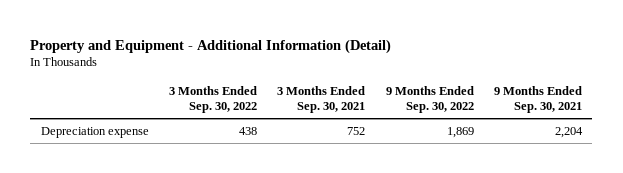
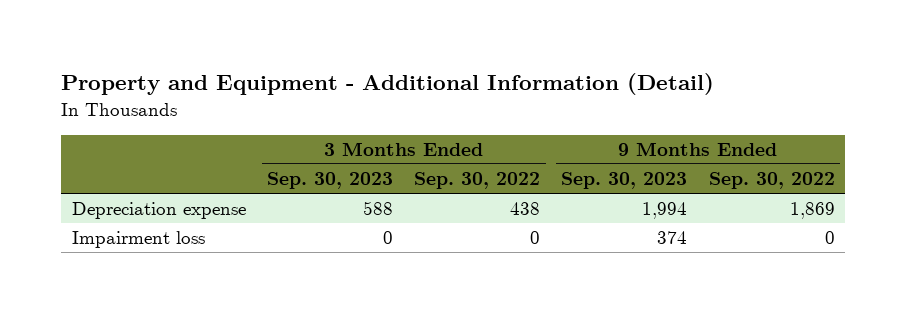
- | 3 Months Ended Sep. 30, 2022 | 3 Months Ended Sep. 30, 2021 | 9 Months Ended Sep. 30, 2022 | 9 Months Ended Sep. 30, 2021
+ | 3 Months Ended Sep. 30, 2023 | 3 Months Ended Sep. 30, 2022 | 9 Months Ended Sep. 30, 2023 | 9 Months Ended Sep. 30, 2022
+ Impairment loss | 0 | 0 | 374 | 0

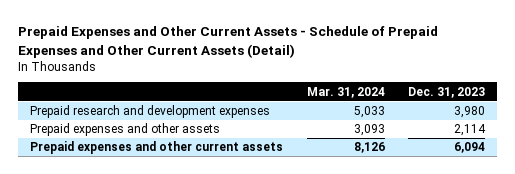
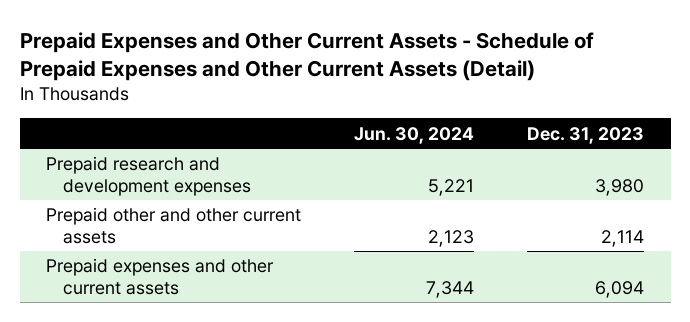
- | Mar. 31, 2024 | Dec. 31, 2023
+ | Jun. 30, 2024 | Dec. 31, 2023
- Prepaid expenses and other assets | 3,093 | 2,114
+ Prepaid other and other current assets | 2,123 | 2,114

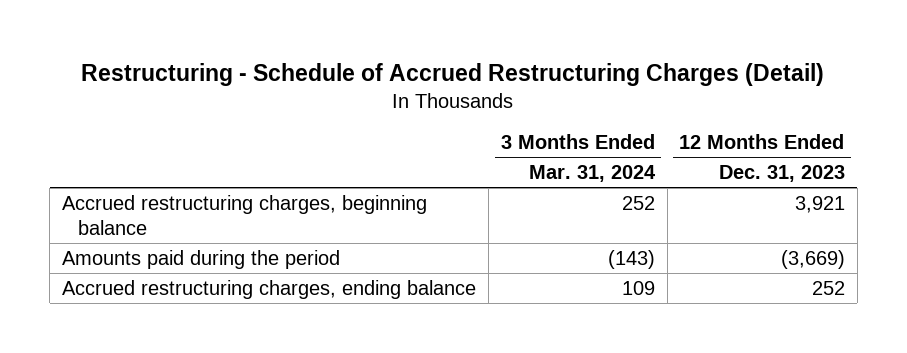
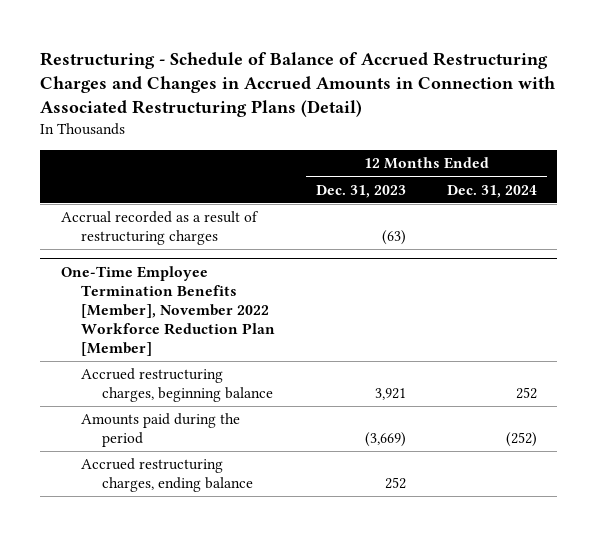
- Restructuring - Schedule of Accrued Restructuring Charges (Detail)
+ Restructuring - Schedule of Balance of Accrued Restructuring Charges and Changes in Accrued Amounts in Connection with Associated Restructuring Plans (Detail)
- | 3 Months Ended Mar. 31, 2024 | 12 Months Ended Dec. 31, 2023
+ | 12 Months Ended Dec. 31, 2023 | 12 Months Ended Dec. 31, 2024
+ Accrual recorded as a result of restructuring charges | (63) |
+ One-Time Employee Termination Benefits [Member], November 2022 Workforce Reduction Plan [Member]

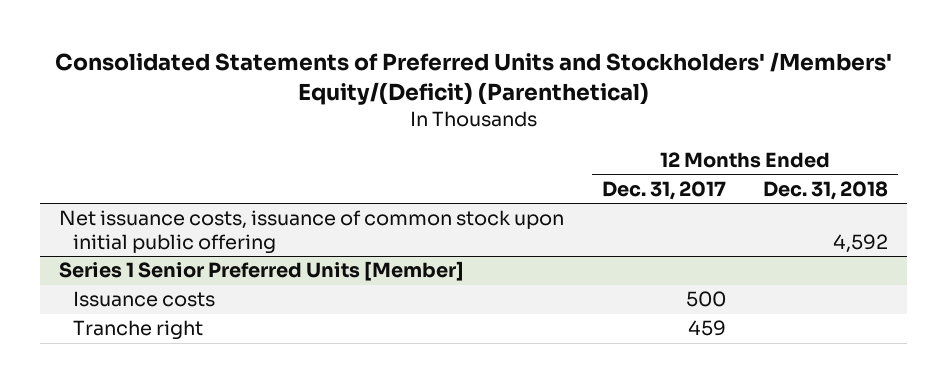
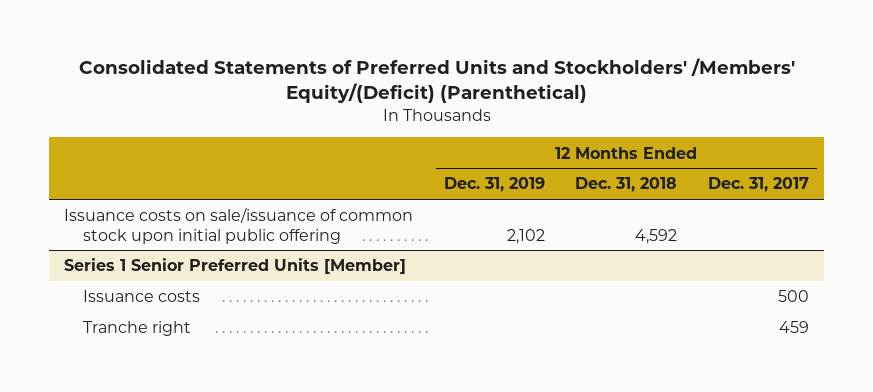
- | 12 Months Ended Dec. 31, 2017 | 12 Months Ended Dec. 31, 2018
+ | 12 Months Ended Dec. 31, 2019 | 12 Months Ended Dec. 31, 2018 | 12 Months Ended Dec. 31, 2017
- Net issuance costs, issuance of common stock upon initial public offering | | 4,592
+ Issuance costs on sale/issuance of common stock upon initial public offering | 2,102 | 4,592 |

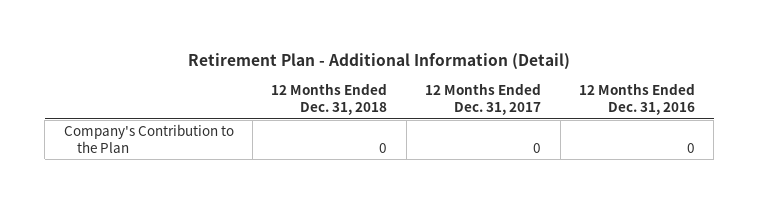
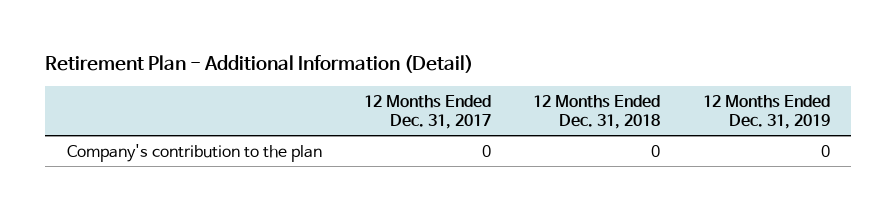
- | 12 Months Ended Dec. 31, 2018 | 12 Months Ended Dec. 31, 2017 | 12 Months Ended Dec. 31, 2016
+ | 12 Months Ended Dec. 31, 2017 | 12 Months Ended Dec. 31, 2018 | 12 Months Ended Dec. 31, 2019
- Company's Contribution to the Plan | 0 | 0 | 0
+ Company's contribution to the plan | 0 | 0 | 0

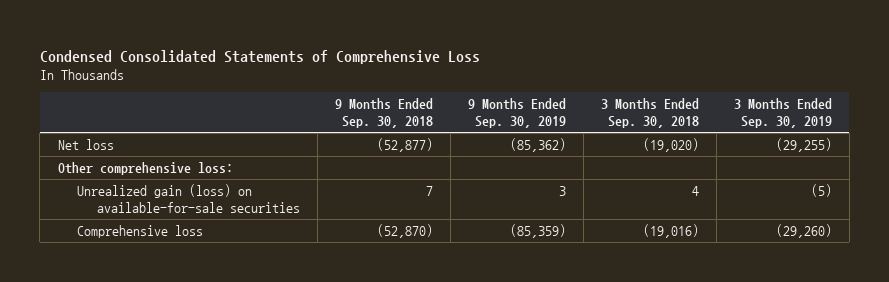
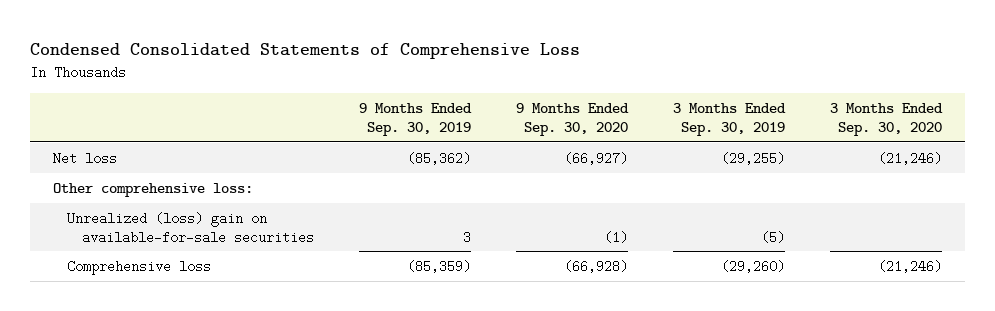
- | 9 Months Ended Sep. 30, 2018 | 9 Months Ended Sep. 30, 2019 | 3 Months Ended Sep. 30, 2018 | 3 Months Ended Sep. 30, 2019
+ | 9 Months Ended Sep. 30, 2019 | 9 Months Ended Sep. 30, 2020 | 3 Months Ended Sep. 30, 2019 | 3 Months Ended Sep. 30, 2020
- Unrealized gain (loss) on available-for-sale securities | 7 | 3 | 4 | (5)
+ Unrealized (loss) gain on available-for-sale securities | 3 | (1) | (5) |

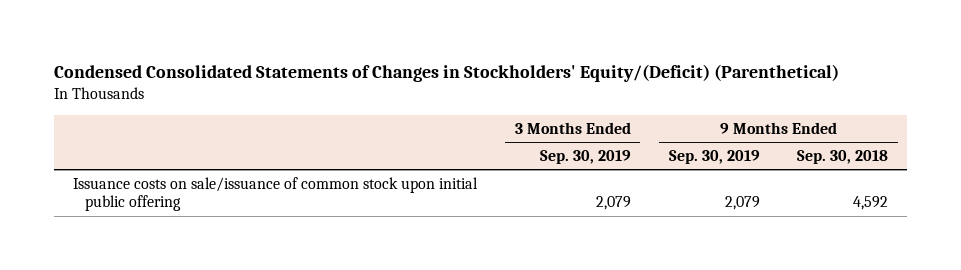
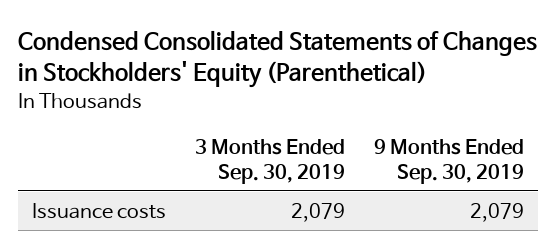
- Condensed Consolidated Statements of Changes in Stockholders' Equity/(Deficit) (Parenthetical)
+ Condensed Consolidated Statements of Changes in Stockholders' Equity (Parenthetical)
- | 3 Months Ended Sep. 30, 2019 | 9 Months Ended Sep. 30, 2019 | 9 Months Ended Sep. 30, 2018
+ | 3 Months Ended Sep. 30, 2019 | 9 Months Ended Sep. 30, 2019
- Issuance costs on sale/issuance of common stock upon initial public offering | 2,079 | 2,079 | 4,592
+ Issuance costs | 2,079 | 2,079

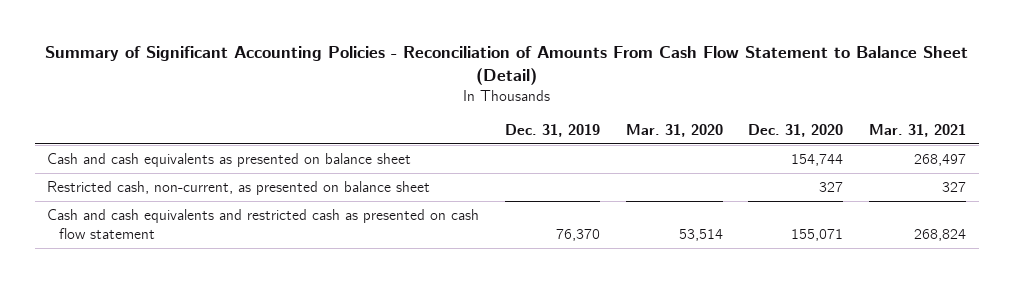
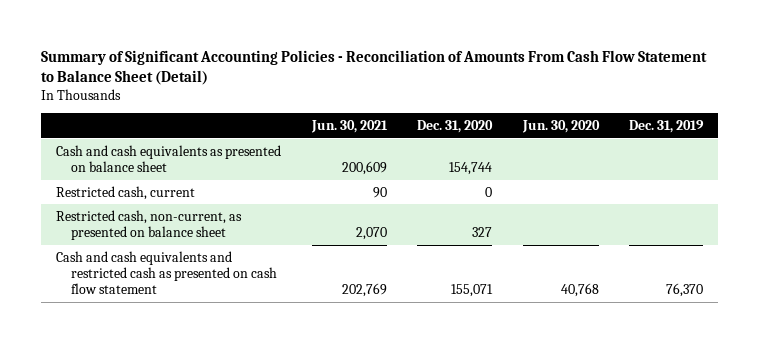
- | Dec. 31, 2019 | Mar. 31, 2020 | Dec. 31, 2020 | Mar. 31, 2021
+ | Jun. 30, 2021 | Dec. 31, 2020 | Jun. 30, 2020 | Dec. 31, 2019
+ Restricted cash, current | 90 | 0 | |

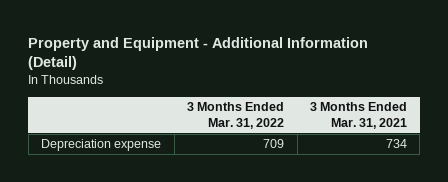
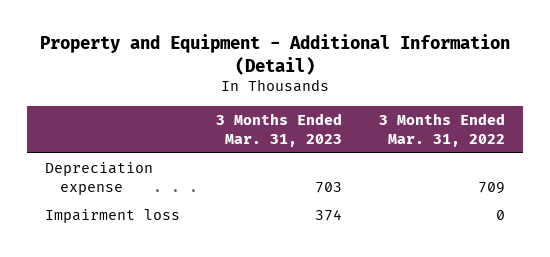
- | 3 Months Ended Mar. 31, 2022 | 3 Months Ended Mar. 31, 2021
+ | 3 Months Ended Mar. 31, 2023 | 3 Months Ended Mar. 31, 2022
+ Impairment loss | 374 | 0

